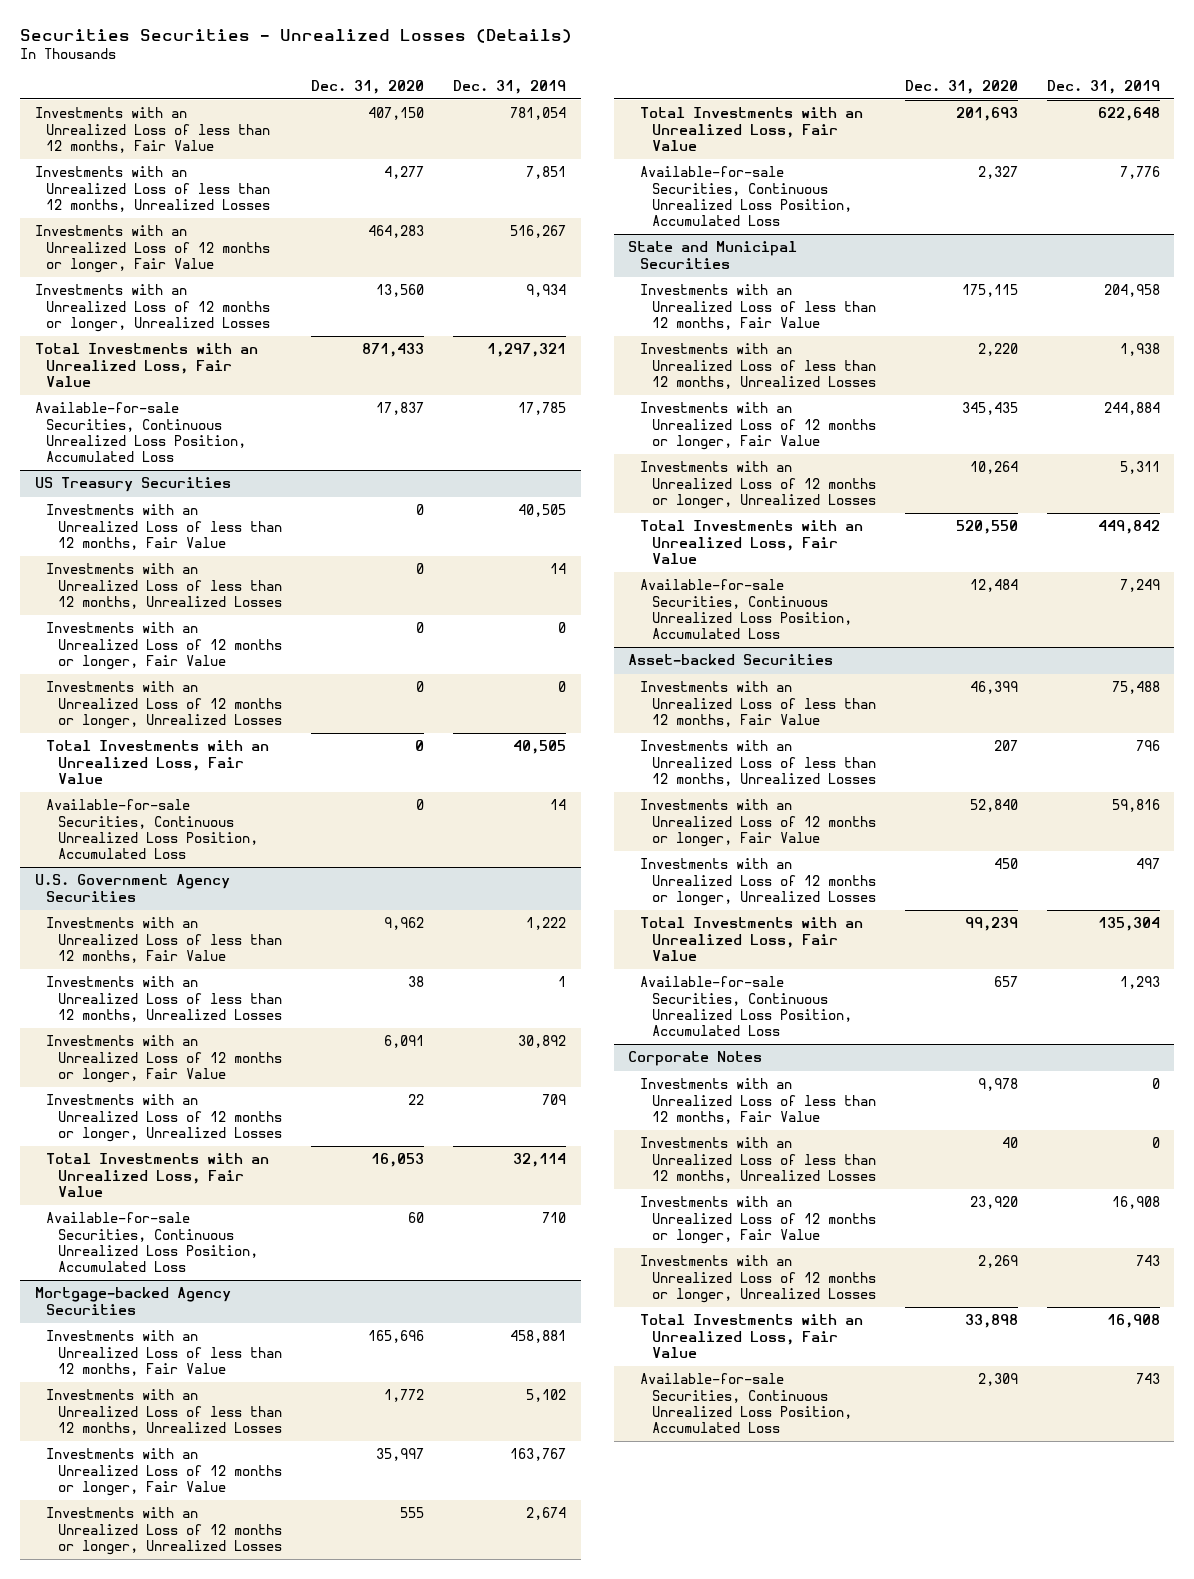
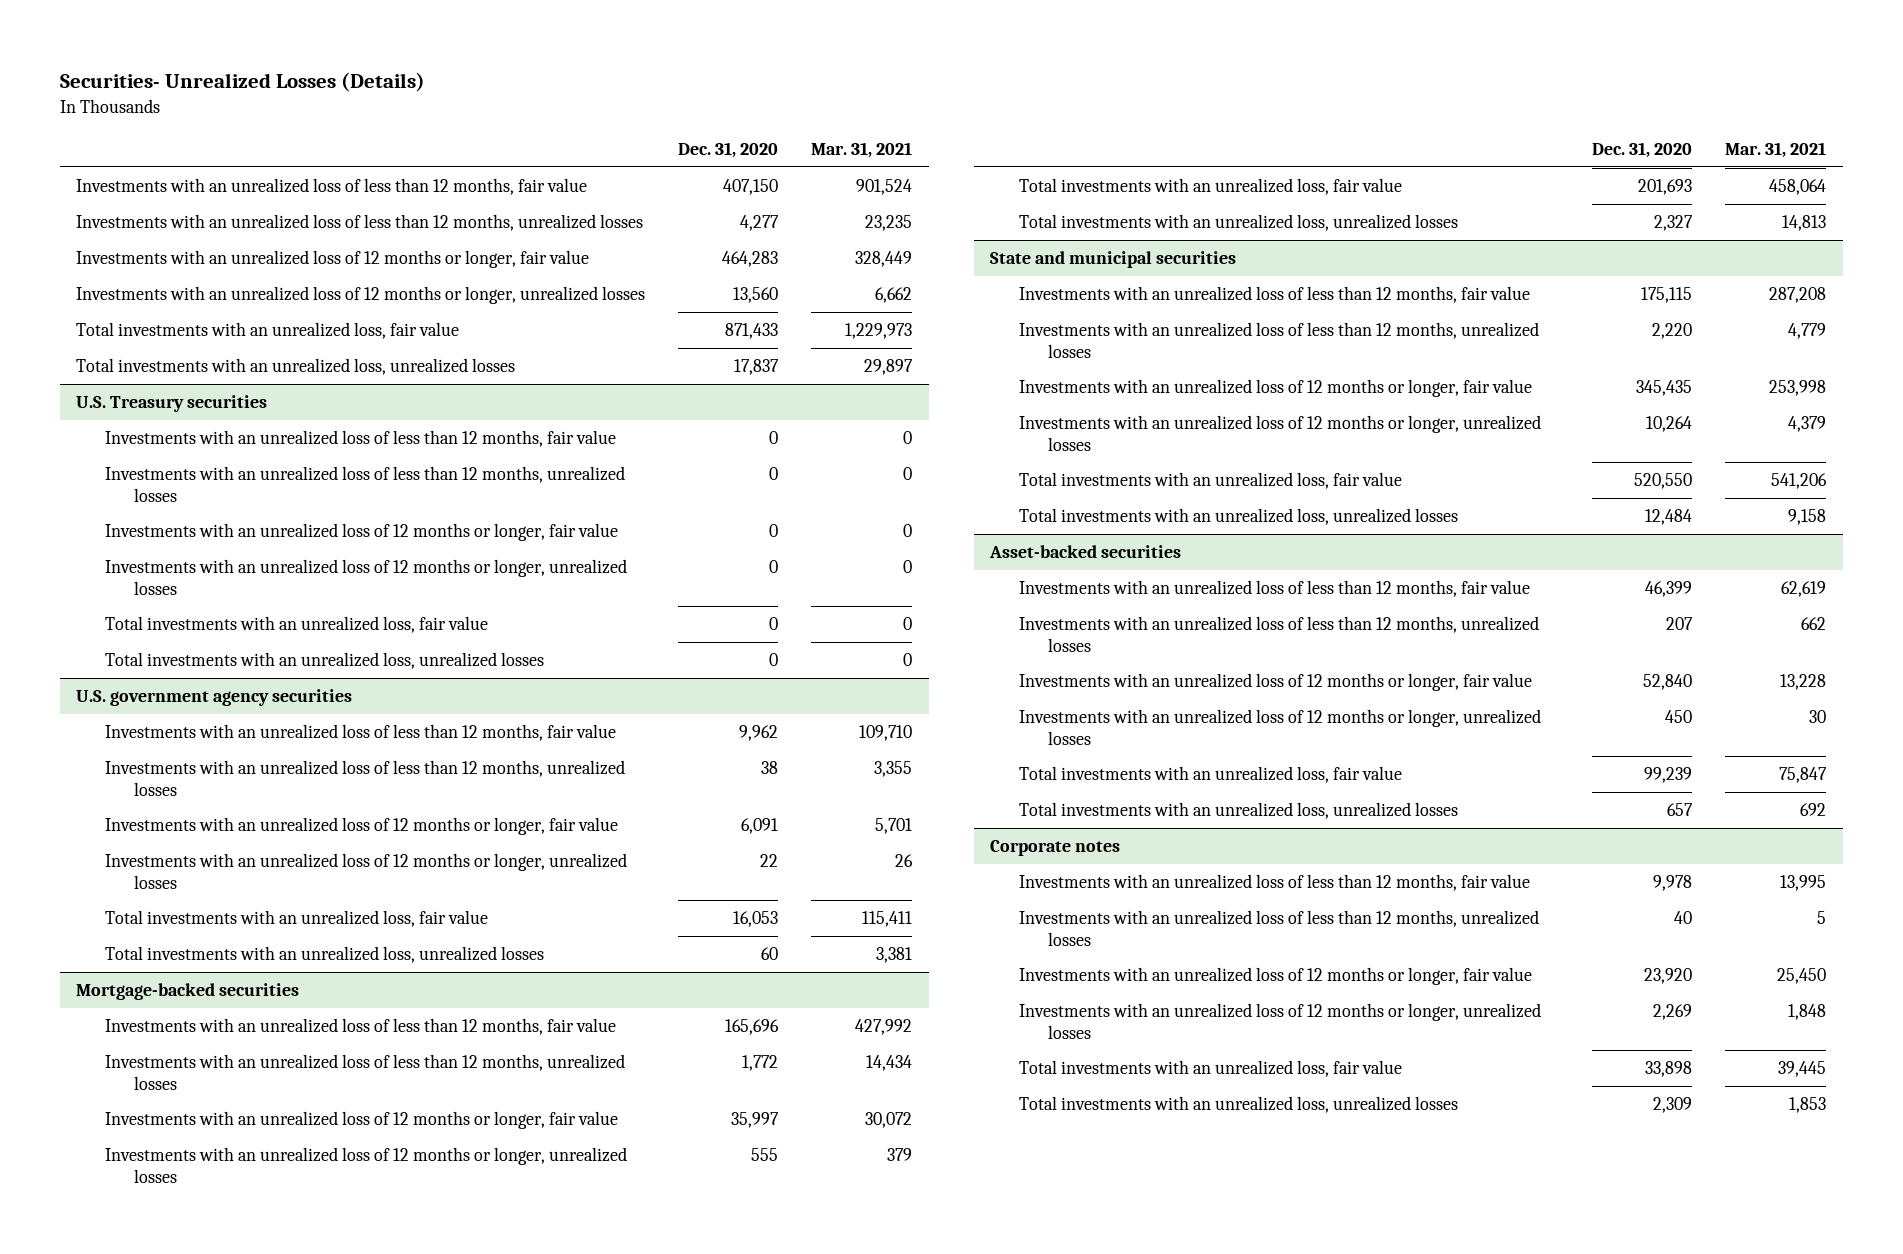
- Securities Securities - Unrealized Losses (Details)
+ Securities- Unrealized Losses (Details)
- | Dec. 31, 2020 | Dec. 31, 2019
+ | Dec. 31, 2020 | Mar. 31, 2021
- Investments with an Unrealized Loss of less than 12 months, Fair Value | 407,150 | 781,054
- Investments with an Unrealized Loss of less than 12 months, Unrealized Losses | 4,277 | 7,851
- Investments with an Unrealized Loss of 12 months or longer, Fair Value | 464,283 | 516,267
- Investments with an Unrealized Loss of 12 months or longer, Unrealized Losses | 13,560 | 9,934
- Total Investments with an Unrealized Loss, Fair Value | 871,433 | 1,297,321
- Available-for-sale Securities, Continuous Unrealized Loss Position, Accumulated Loss | 17,837 | 17,785
- US Treasury Securities
- Investments with an Unrealized Loss of less than 12 months, Fair Value | 0 | 40,505
- Investments with an Unrealized Loss of less than 12 months, Unrealized Losses | 0 | 14
- Investments with an Unrealized Loss of 12 months or longer, Fair Value | 0 | 0
- Investments with an Unrealized Loss of 12 months or longer, Unrealized Losses | 0 | 0
- Total Investments with an Unrealized Loss, Fair Value | 0 | 40,505
- Available-for-sale Securities, Continuous Unrealized Loss Position, Accumulated Loss | 0 | 14
- U.S. Government Agency Securities
- Investments with an Unrealized Loss of less than 12 months, Fair Value | 9,962 | 1,222
- Investments with an Unrealized Loss of less than 12 months, Unrealized Losses | 38 | 1
- Investments with an Unrealized Loss of 12 months or longer, Fair Value | 6,091 | 30,892
- Investments with an Unrealized Loss of 12 months or longer, Unrealized Losses | 22 | 709
- Total Investments with an Unrealized Loss, Fair Value | 16,053 | 32,114
- Available-for-sale Securities, Continuous Unrealized Loss Position, Accumulated Loss | 60 | 710
- Mortgage-backed Agency Securities
- Investments with an Unrealized Loss of less than 12 months, Fair Value | 165,696 | 458,881
- Investments with an Unrealized Loss of less than 12 months, Unrealized Losses | 1,772 | 5,102
- Investments with an Unrealized Loss of 12 months or longer, Fair Value | 35,997 | 163,767
- Investments with an Unrealized Loss of 12 months or longer, Unrealized Losses | 555 | 2,674
- Total Investments with an Unrealized Loss, Fair Value | 201,693 | 622,648
- Available-for-sale Securities, Continuous Unrealized Loss Position, Accumulated Loss | 2,327 | 7,776
- State and Municipal Securities
- Investments with an Unrealized Loss of less than 12 months, Fair Value | 175,115 | 204,958
- Investments with an Unrealized Loss of less than 12 months, Unrealized Losses | 2,220 | 1,938
- Investments with an Unrealized Loss of 12 months or longer, Fair Value | 345,435 | 244,884
- Investments with an Unrealized Loss of 12 months or longer, Unrealized Losses | 10,264 | 5,311
- Total Investments with an Unrealized Loss, Fair Value | 520,550 | 449,842
- Available-for-sale Securities, Continuous Unrealized Loss Position, Accumulated Loss | 12,484 | 7,249
- Asset-backed Securities
- Investments with an Unrealized Loss of less than 12 months, Fair Value | 46,399 | 75,488
- Investments with an Unrealized Loss of less than 12 months, Unrealized Losses | 207 | 796
- Investments with an Unrealized Loss of 12 months or longer, Fair Value | 52,840 | 59,816
- Investments with an Unrealized Loss of 12 months or longer, Unrealized Losses | 450 | 497
- Total Investments with an Unrealized Loss, Fair Value | 99,239 | 135,304
- Available-for-sale Securities, Continuous Unrealized Loss Position, Accumulated Loss | 657 | 1,293
- Corporate Notes
- Investments with an Unrealized Loss of less than 12 months, Fair Value | 9,978 | 0
- Investments with an Unrealized Loss of less than 12 months, Unrealized Losses | 40 | 0
- Investments with an Unrealized Loss of 12 months or longer, Fair Value | 23,920 | 16,908
- Investments with an Unrealized Loss of 12 months or longer, Unrealized Losses | 2,269 | 743
- Total Investments with an Unrealized Loss, Fair Value | 33,898 | 16,908
- Available-for-sale Securities, Continuous Unrealized Loss Position, Accumulated Loss | 2,309 | 743
+ Investments with an unrealized loss of less than 12 months, fair value | 407,150 | 901,524
+ Investments with an unrealized loss of less than 12 months, unrealized losses | 4,277 | 23,235
+ Investments with an unrealized loss of 12 months or longer, fair value | 464,283 | 328,449
+ Investments with an unrealized loss of 12 months or longer, unrealized losses | 13,560 | 6,662
+ Total investments with an unrealized loss, fair value | 871,433 | 1,229,973
+ Total investments with an unrealized loss, unrealized losses | 17,837 | 29,897
+ U.S. Treasury securities
+ Investments with an unrealized loss of less than 12 months, fair value | 0 | 0
+ Investments with an unrealized loss of less than 12 months, unrealized losses | 0 | 0
+ Investments with an unrealized loss of 12 months or longer, fair value | 0 | 0
+ Investments with an unrealized loss of 12 months or longer, unrealized losses | 0 | 0
+ Total investments with an unrealized loss, fair value | 0 | 0
+ Total investments with an unrealized loss, unrealized losses | 0 | 0
+ U.S. government agency securities
+ Investments with an unrealized loss of less than 12 months, fair value | 9,962 | 109,710
+ Investments with an unrealized loss of less than 12 months, unrealized losses | 38 | 3,355
+ Investments with an unrealized loss of 12 months or longer, fair value | 6,091 | 5,701
+ Investments with an unrealized loss of 12 months or longer, unrealized losses | 22 | 26
+ Total investments with an unrealized loss, fair value | 16,053 | 115,411
+ Total investments with an unrealized loss, unrealized losses | 60 | 3,381
+ Mortgage-backed securities
+ Investments with an unrealized loss of less than 12 months, fair value | 165,696 | 427,992
+ Investments with an unrealized loss of less than 12 months, unrealized losses | 1,772 | 14,434
+ Investments with an unrealized loss of 12 months or longer, fair value | 35,997 | 30,072
+ Investments with an unrealized loss of 12 months or longer, unrealized losses | 555 | 379
+ Total investments with an unrealized loss, fair value | 201,693 | 458,064
+ Total investments with an unrealized loss, unrealized losses | 2,327 | 14,813
+ State and municipal securities
+ Investments with an unrealized loss of less than 12 months, fair value | 175,115 | 287,208
+ Investments with an unrealized loss of less than 12 months, unrealized losses | 2,220 | 4,779
+ Investments with an unrealized loss of 12 months or longer, fair value | 345,435 | 253,998
+ Investments with an unrealized loss of 12 months or longer, unrealized losses | 10,264 | 4,379
+ Total investments with an unrealized loss, fair value | 520,550 | 541,206
+ Total investments with an unrealized loss, unrealized losses | 12,484 | 9,158
+ Asset-backed securities
+ Investments with an unrealized loss of less than 12 months, fair value | 46,399 | 62,619
+ Investments with an unrealized loss of less than 12 months, unrealized losses | 207 | 662
+ Investments with an unrealized loss of 12 months or longer, fair value | 52,840 | 13,228
+ Investments with an unrealized loss of 12 months or longer, unrealized losses | 450 | 30
+ Total investments with an unrealized loss, fair value | 99,239 | 75,847
+ Total investments with an unrealized loss, unrealized losses | 657 | 692
+ Corporate notes
+ Investments with an unrealized loss of less than 12 months, fair value | 9,978 | 13,995
+ Investments with an unrealized loss of less than 12 months, unrealized losses | 40 | 5
+ Investments with an unrealized loss of 12 months or longer, fair value | 23,920 | 25,450
+ Investments with an unrealized loss of 12 months or longer, unrealized losses | 2,269 | 1,848
+ Total investments with an unrealized loss, fair value | 33,898 | 39,445
+ Total investments with an unrealized loss, unrealized losses | 2,309 | 1,853

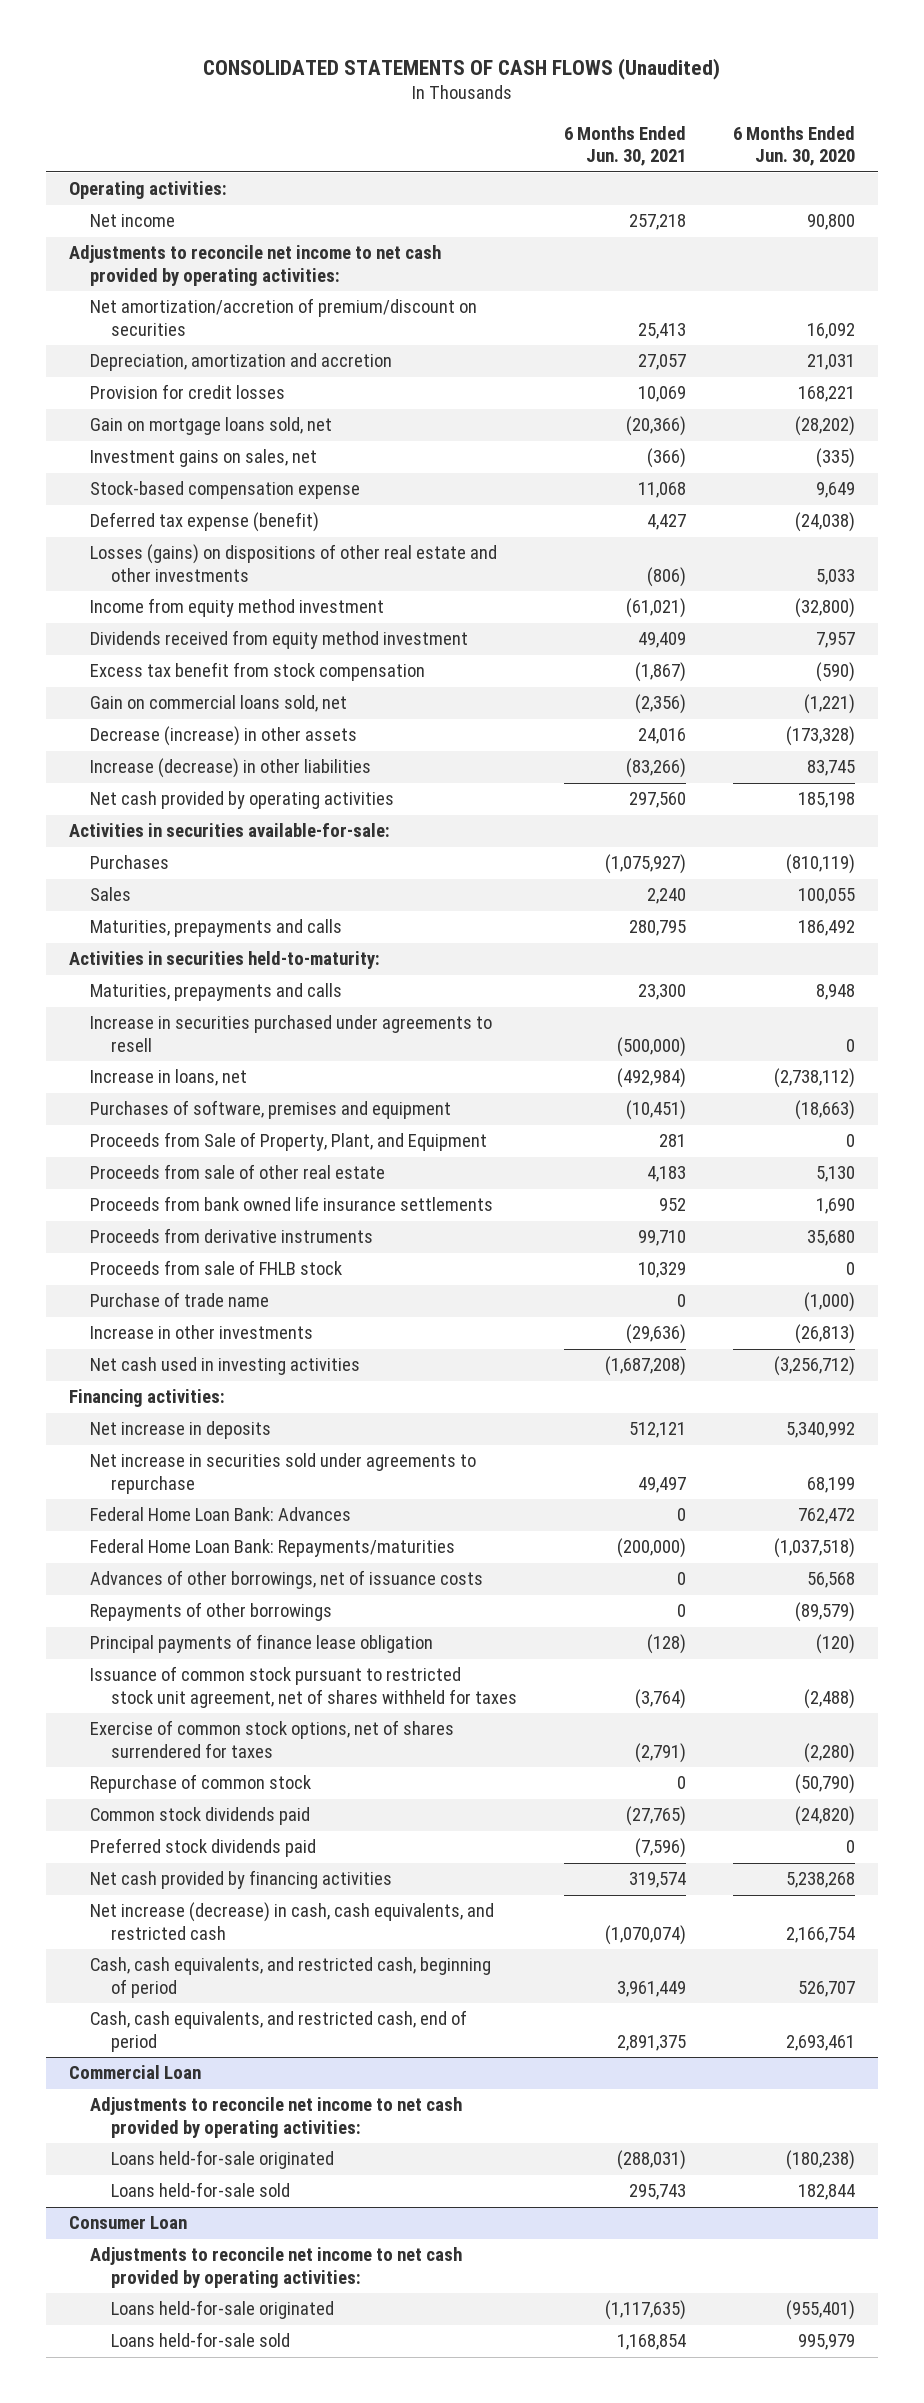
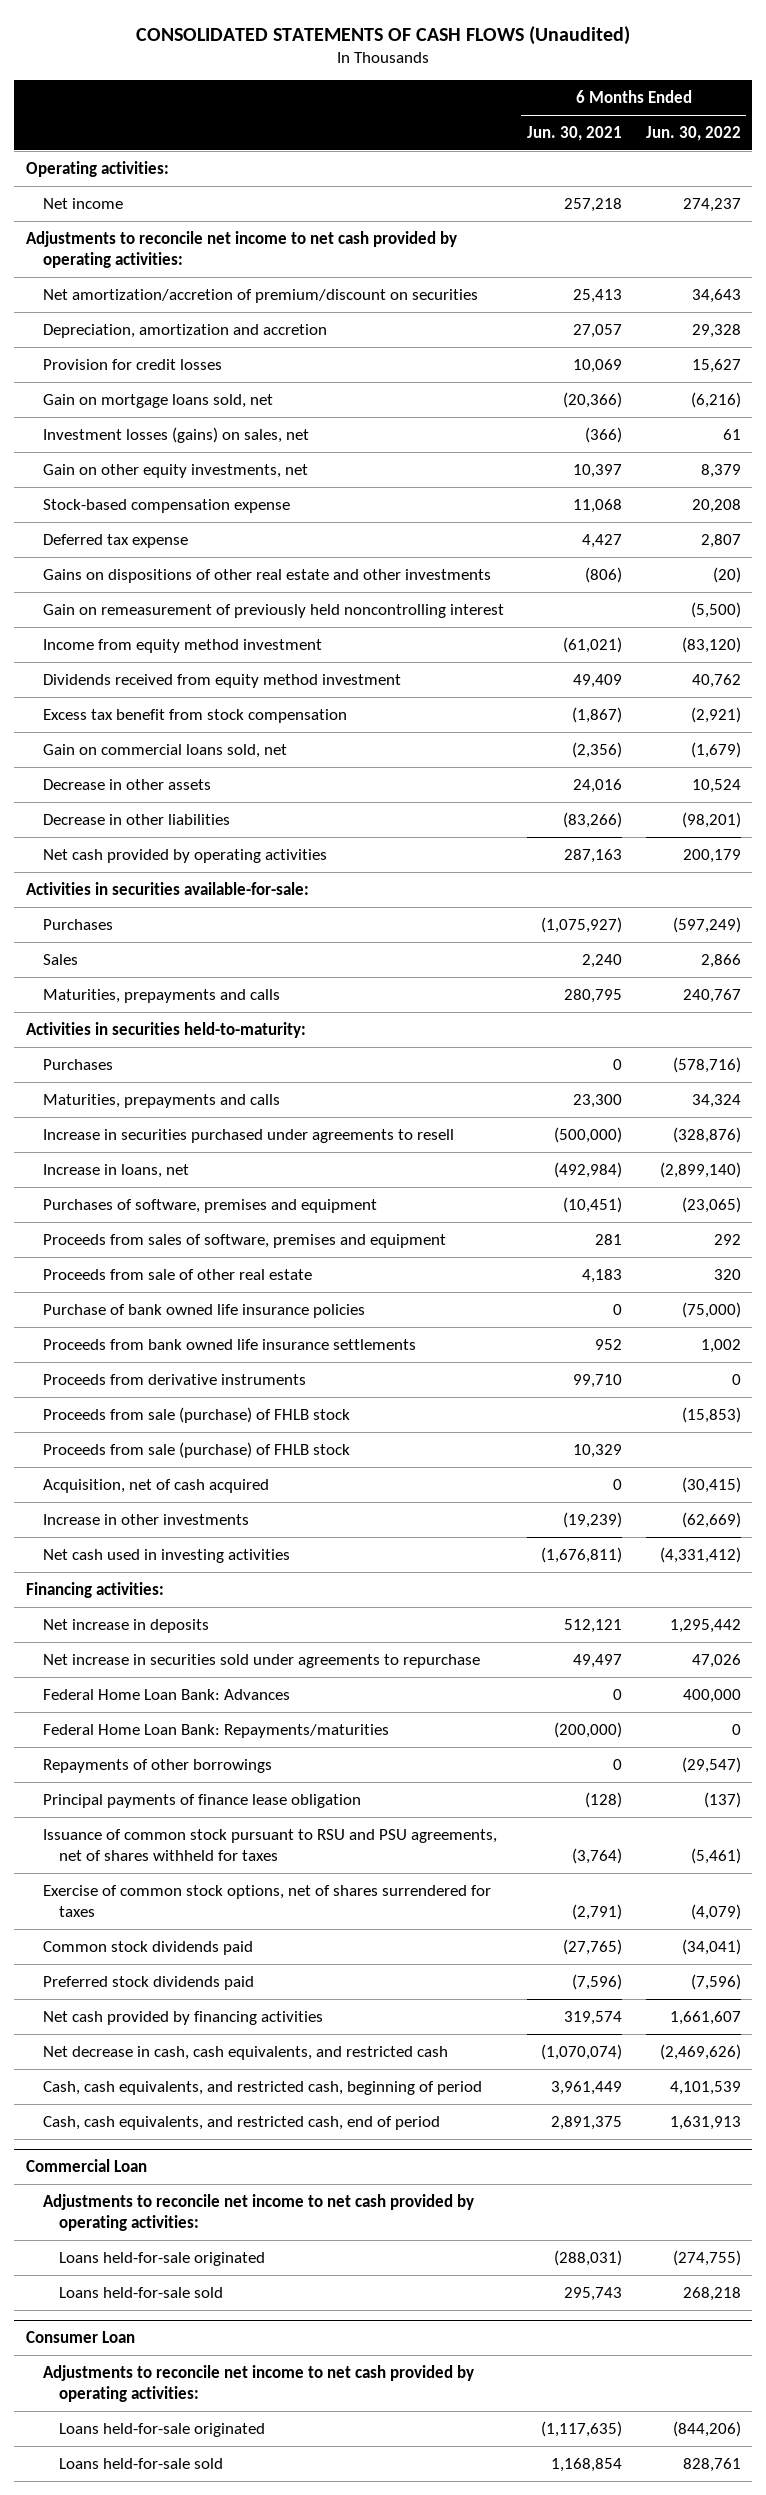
- | 6 Months Ended Jun. 30, 2021 | 6 Months Ended Jun. 30, 2020
+ | 6 Months Ended Jun. 30, 2021 | 6 Months Ended Jun. 30, 2022
- Investment gains on sales, net | (366) | (335)
+ Investment losses (gains) on sales, net | (366) | 61
+ Gain on other equity investments, net | 10,397 | 8,379
- Deferred tax expense (benefit) | 4,427 | (24,038)
- Losses (gains) on dispositions of other real estate and other investments | (806) | 5,033
+ Deferred tax expense | 4,427 | 2,807
+ Gains on dispositions of other real estate and other investments | (806) | (20)
+ Gain on remeasurement of previously held noncontrolling interest | | (5,500)
- Decrease (increase) in other assets | 24,016 | (173,328)
- Increase (decrease) in other liabilities | (83,266) | 83,745
- Net cash provided by operating activities | 297,560 | 185,198
+ Decrease in other assets | 24,016 | 10,524
+ Decrease in other liabilities | (83,266) | (98,201)
+ Net cash provided by operating activities | 287,163 | 200,179
+ Purchases | 0 | (578,716)
- Proceeds from Sale of Property, Plant, and Equipment | 281 | 0
+ Proceeds from sales of software, premises and equipment | 281 | 292
+ Purchase of bank owned life insurance policies | 0 | (75,000)
- Proceeds from sale of FHLB stock | 10,329 | 0
- Purchase of trade name | 0 | (1,000)
- Increase in other investments | (29,636) | (26,813)
- Net cash used in investing activities | (1,687,208) | (3,256,712)
+ Proceeds from sale (purchase) of FHLB stock | | (15,853)
+ Proceeds from sale (purchase) of FHLB stock | 10,329 |
+ Acquisition, net of cash acquired | 0 | (30,415)
+ Increase in other investments | (19,239) | (62,669)
+ Net cash used in investing activities | (1,676,811) | (4,331,412)
- Advances of other borrowings, net of issuance costs | 0 | 56,568
- Issuance of common stock pursuant to restricted stock unit agreement, net of shares withheld for taxes | (3,764) | (2,488)
+ Issuance of common stock pursuant to RSU and PSU agreements, net of shares withheld for taxes | (3,764) | (5,461)
- Repurchase of common stock | 0 | (50,790)
- Net increase (decrease) in cash, cash equivalents, and restricted cash | (1,070,074) | 2,166,754
+ Net decrease in cash, cash equivalents, and restricted cash | (1,070,074) | (2,469,626)

